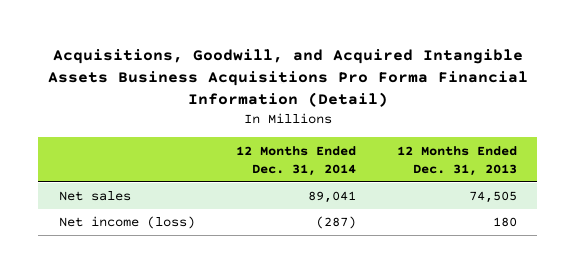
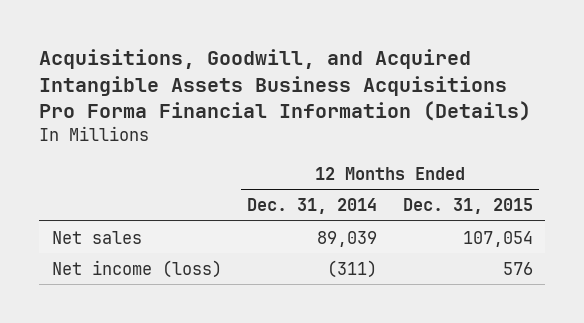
- Acquisitions, Goodwill, and Acquired Intangible Assets Business Acquisitions Pro Forma Financial Information (Detail)
+ Acquisitions, Goodwill, and Acquired Intangible Assets Business Acquisitions Pro Forma Financial Information (Details)
- | 12 Months Ended Dec. 31, 2014 | 12 Months Ended Dec. 31, 2013
+ | 12 Months Ended Dec. 31, 2014 | 12 Months Ended Dec. 31, 2015
- Net sales | 89,041 | 74,505
- Net income (loss) | (287) | 180
+ Net sales | 89,039 | 107,054
+ Net income (loss) | (311) | 576

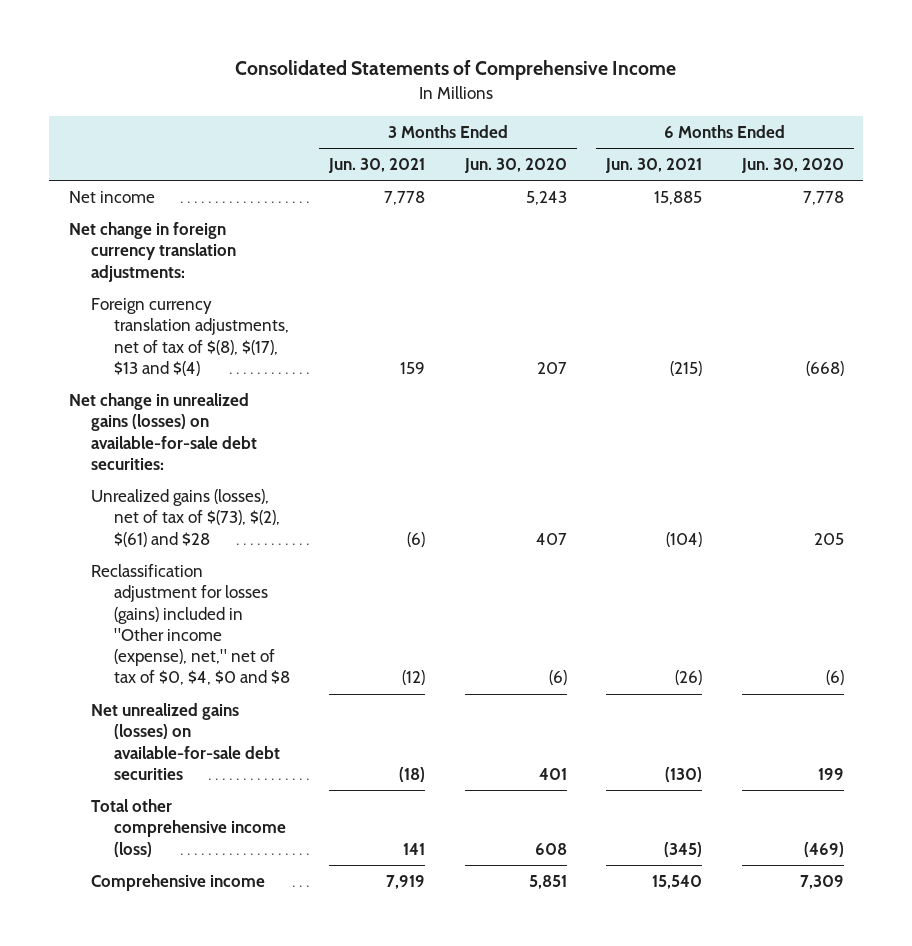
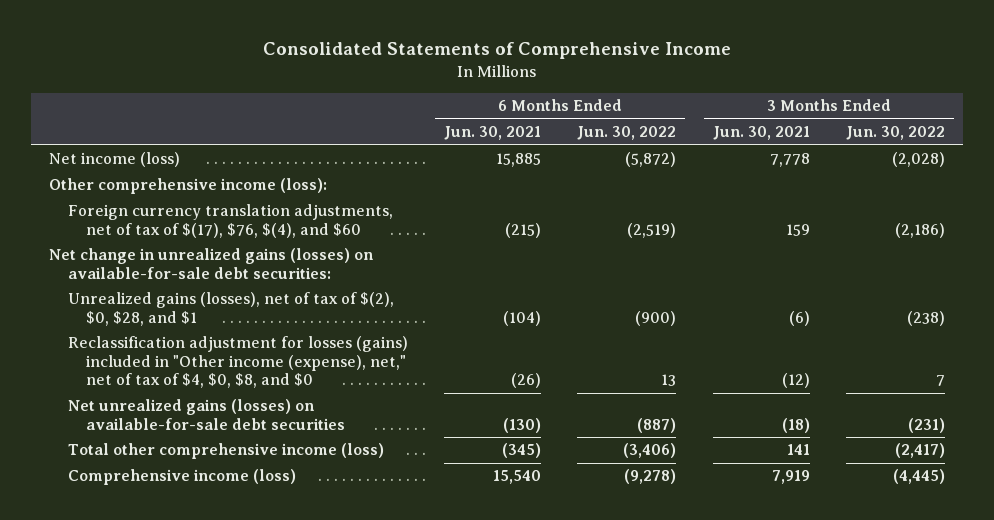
- | 3 Months Ended Jun. 30, 2021 | 3 Months Ended Jun. 30, 2020 | 6 Months Ended Jun. 30, 2021 | 6 Months Ended Jun. 30, 2020
+ | 6 Months Ended Jun. 30, 2021 | 6 Months Ended Jun. 30, 2022 | 3 Months Ended Jun. 30, 2021 | 3 Months Ended Jun. 30, 2022
- Net income | 7,778 | 5,243 | 15,885 | 7,778
- Net change in foreign currency translation adjustments:
- Foreign currency translation adjustments, net of tax of $(8), $(17), $13 and $(4) | 159 | 207 | (215) | (668)
+ Net income (loss) | 15,885 | (5,872) | 7,778 | (2,028)
+ Other comprehensive income (loss):
+ Foreign currency translation adjustments, net of tax of $(17), $76, $(4), and $60 | (215) | (2,519) | 159 | (2,186)
- Unrealized gains (losses), net of tax of $(73), $(2), $(61) and $28 | (6) | 407 | (104) | 205
- Reclassification adjustment for losses (gains) included in "Other income (expense), net," net of tax of $0, $4, $0 and $8 | (12) | (6) | (26) | (6)
+ Unrealized gains (losses), net of tax of $(2), $0, $28, and $1 | (104) | (900) | (6) | (238)
+ Reclassification adjustment for losses (gains) included in "Other income (expense), net," net of tax of $4, $0, $8, and $0 | (26) | 13 | (12) | 7
- Comprehensive income | 7,919 | 5,851 | 15,540 | 7,309
+ Comprehensive income (loss) | 15,540 | (9,278) | 7,919 | (4,445)

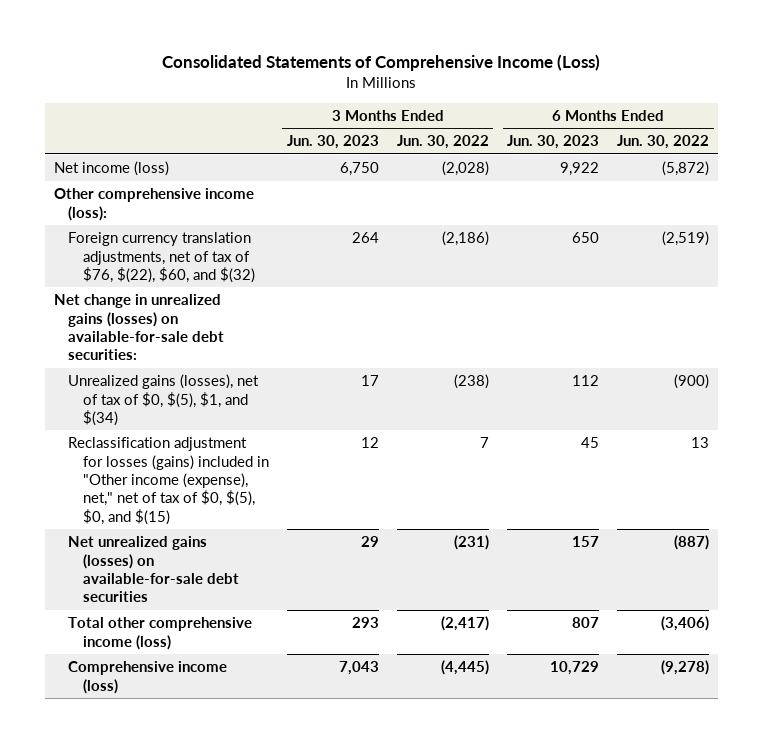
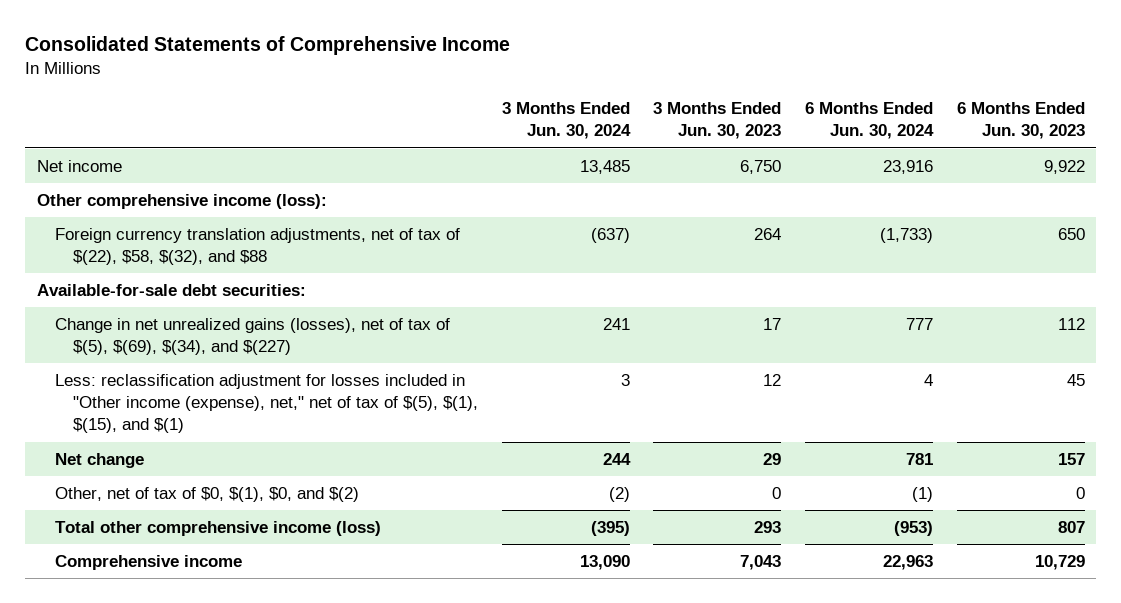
- Consolidated Statements of Comprehensive Income (Loss)
+ Consolidated Statements of Comprehensive Income
- | 3 Months Ended Jun. 30, 2023 | 3 Months Ended Jun. 30, 2022 | 6 Months Ended Jun. 30, 2023 | 6 Months Ended Jun. 30, 2022
+ | 3 Months Ended Jun. 30, 2024 | 3 Months Ended Jun. 30, 2023 | 6 Months Ended Jun. 30, 2024 | 6 Months Ended Jun. 30, 2023
- Net income (loss) | 6,750 | (2,028) | 9,922 | (5,872)
+ Net income | 13,485 | 6,750 | 23,916 | 9,922
- Foreign currency translation adjustments, net of tax of $76, $(22), $60, and $(32) | 264 | (2,186) | 650 | (2,519)
- Net change in unrealized gains (losses) on available-for-sale debt securities:
- Unrealized gains (losses), net of tax of $0, $(5), $1, and $(34) | 17 | (238) | 112 | (900)
- Reclassification adjustment for losses (gains) included in "Other income (expense), net," net of tax of $0, $(5), $0, and $(15) | 12 | 7 | 45 | 13
- Net unrealized gains (losses) on available-for-sale debt securities | 29 | (231) | 157 | (887)
+ Foreign currency translation adjustments, net of tax of $(22), $58, $(32), and $88 | (637) | 264 | (1,733) | 650
+ Available-for-sale debt securities:
+ Change in net unrealized gains (losses), net of tax of $(5), $(69), $(34), and $(227) | 241 | 17 | 777 | 112
+ Less: reclassification adjustment for losses included in "Other income (expense), net," net of tax of $(5), $(1), $(15), and $(1) | 3 | 12 | 4 | 45
+ Net change | 244 | 29 | 781 | 157
+ Other, net of tax of $0, $(1), $0, and $(2) | (2) | 0 | (1) | 0
- Comprehensive income (loss) | 7,043 | (4,445) | 10,729 | (9,278)
+ Comprehensive income | 13,090 | 7,043 | 22,963 | 10,729

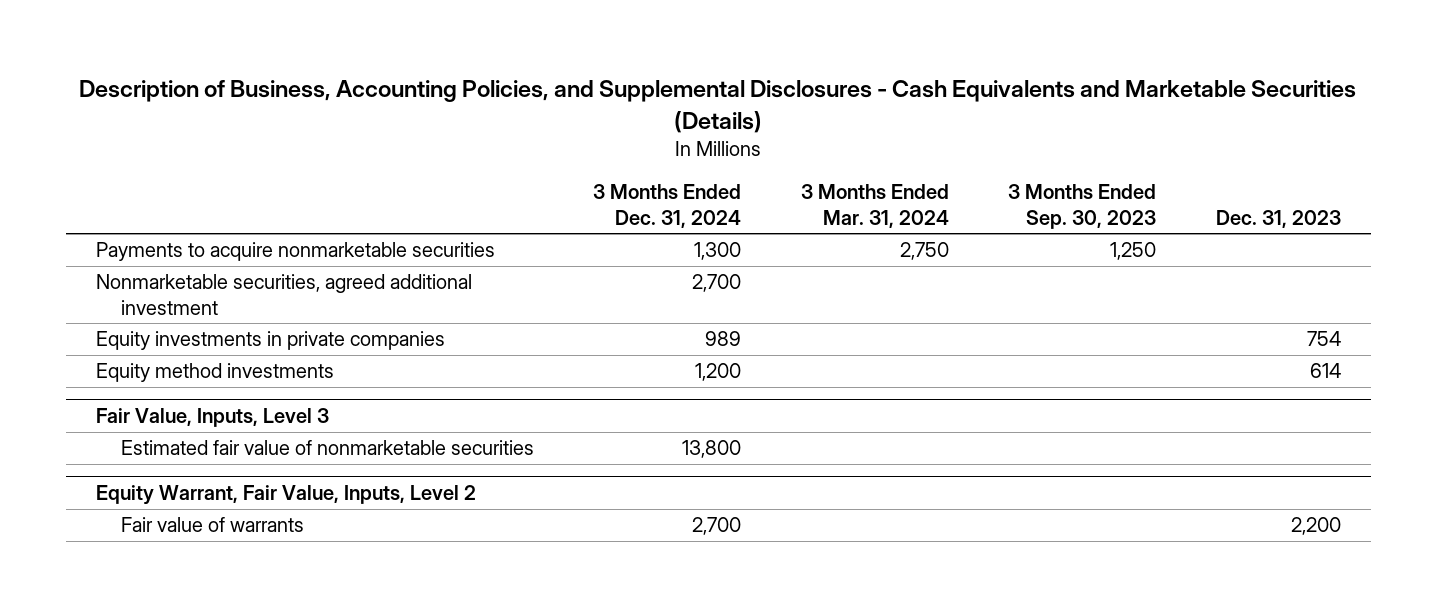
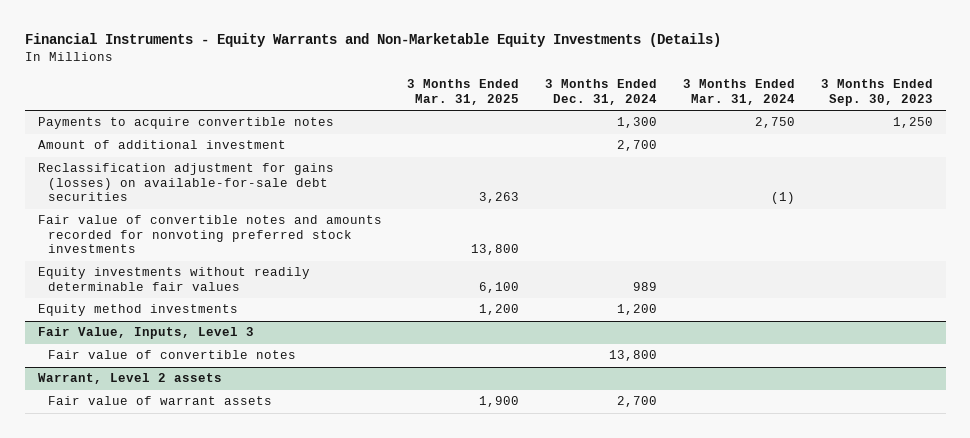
- Description of Business, Accounting Policies, and Supplemental Disclosures - Cash Equivalents and Marketable Securities (Details)
+ Financial Instruments - Equity Warrants and Non-Marketable Equity Investments (Details)
- | 3 Months Ended Dec. 31, 2024 | 3 Months Ended Mar. 31, 2024 | 3 Months Ended Sep. 30, 2023 | Dec. 31, 2023
+ | 3 Months Ended Mar. 31, 2025 | 3 Months Ended Dec. 31, 2024 | 3 Months Ended Mar. 31, 2024 | 3 Months Ended Sep. 30, 2023
- Payments to acquire nonmarketable securities | 1,300 | 2,750 | 1,250 |
- Nonmarketable securities, agreed additional investment | 2,700 | | |
- Equity investments in private companies | 989 | | | 754
+ Payments to acquire convertible notes | | 1,300 | 2,750 | 1,250
+ Amount of additional investment | | 2,700 | |
+ Reclassification adjustment for gains (losses) on available-for-sale debt securities | 3,263 | | (1) |
+ Fair value of convertible notes and amounts recorded for nonvoting preferred stock investments | 13,800 | | |
+ Equity investments without readily determinable fair values | 6,100 | 989 | |
@ Fair Value, Inputs, Level 3
- Estimated fair value of nonmarketable securities | 13,800 | | |
- Equity Warrant, Fair Value, Inputs, Level 2
- Fair value of warrants | 2,700 | | | 2,200
@ Fair Value, Inputs, Level 3
+ Fair value of convertible notes | | 13,800 | |
+ Warrant, Level 2 assets
+ Fair value of warrant assets | 1,900 | 2,700 | |

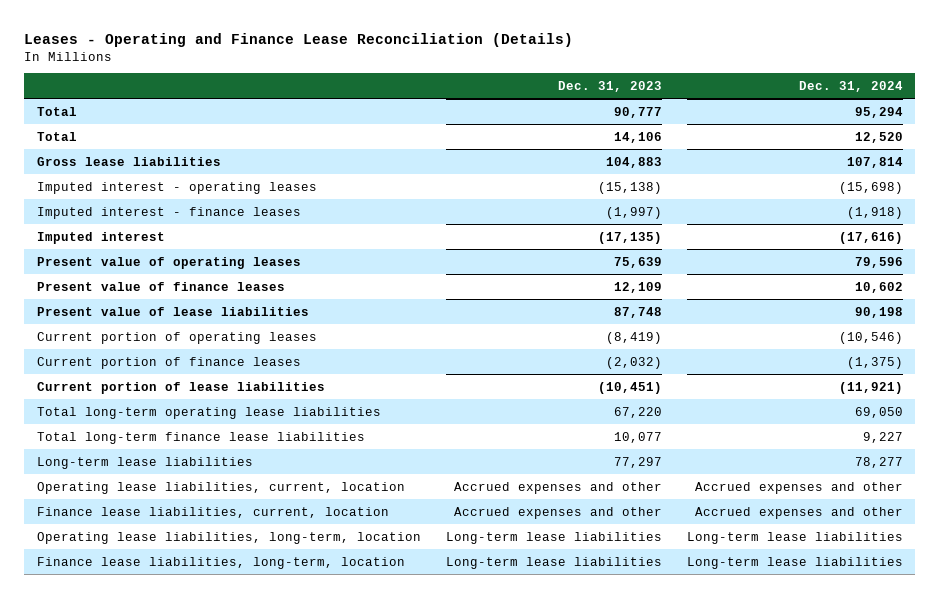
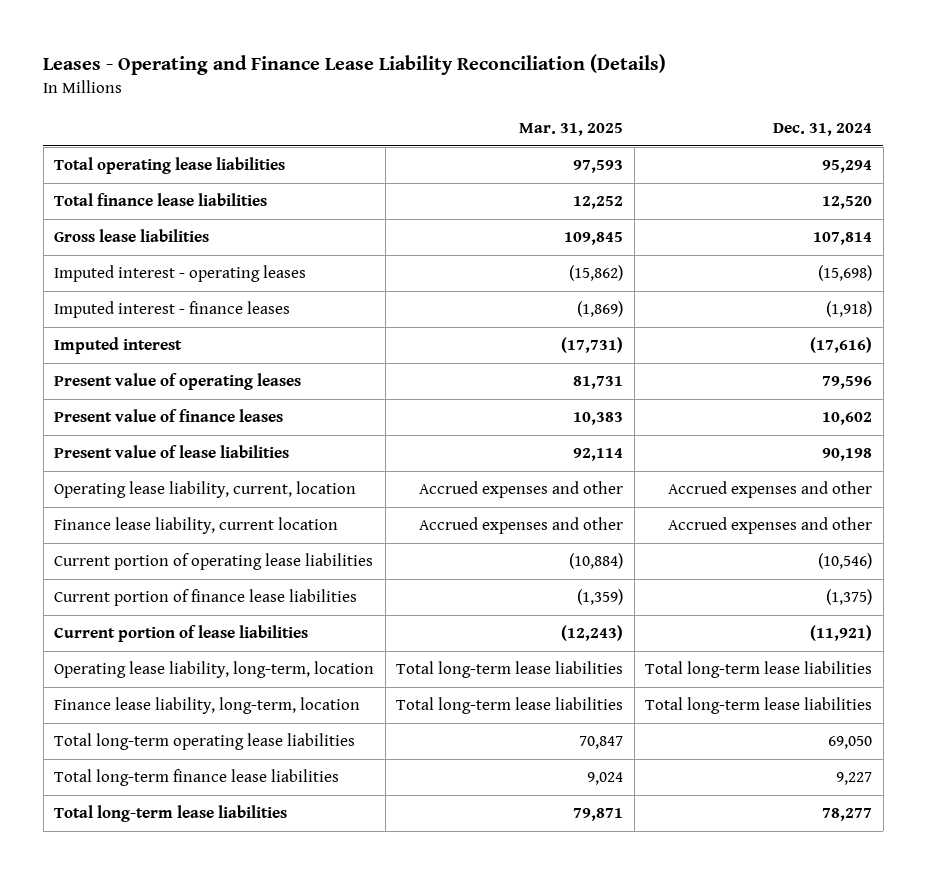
- Leases - Operating and Finance Lease Reconciliation (Details)
+ Leases - Operating and Finance Lease Liability Reconciliation (Details)
- | Dec. 31, 2023 | Dec. 31, 2024
+ | Mar. 31, 2025 | Dec. 31, 2024
- Total | 90,777 | 95,294
- Total | 14,106 | 12,520
+ Total operating lease liabilities | 97,593 | 95,294
+ Total finance lease liabilities | 12,252 | 12,520
- Current portion of operating leases | (8,419) | (10,546)
- Current portion of finance leases | (2,032) | (1,375)
+ Operating lease liability, current, location | Accrued expenses and other | Accrued expenses and other
+ Finance lease liability, current location | Accrued expenses and other | Accrued expenses and other
+ Current portion of operating lease liabilities | (10,884) | (10,546)
+ Current portion of finance lease liabilities | (1,359) | (1,375)
+ Operating lease liability, long-term, location | Total long-term lease liabilities | Total long-term lease liabilities
+ Finance lease liability, long-term, location | Total long-term lease liabilities | Total long-term lease liabilities
- Long-term lease liabilities | 77,297 | 78,277
- Operating lease liabilities, current, location | Accrued expenses and other | Accrued expenses and other
- Finance lease liabilities, current, location | Accrued expenses and other | Accrued expenses and other
- Operating lease liabilities, long-term, location | Long-term lease liabilities | Long-term lease liabilities
- Finance lease liabilities, long-term, location | Long-term lease liabilities | Long-term lease liabilities
+ Total long-term lease liabilities | 79,871 | 78,277

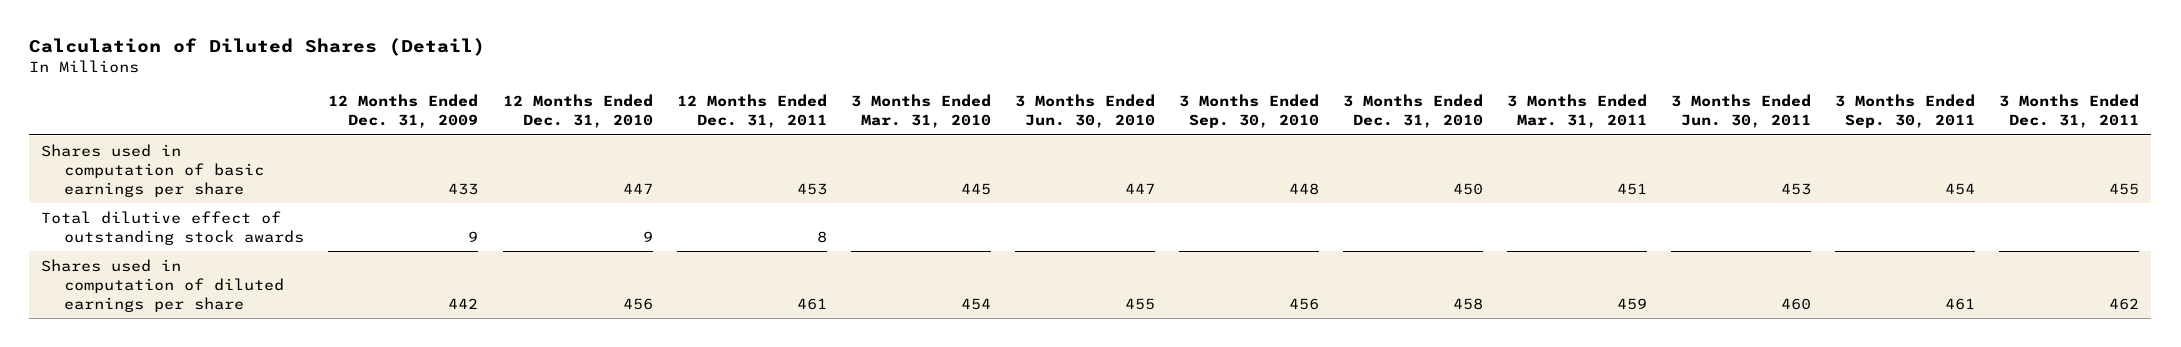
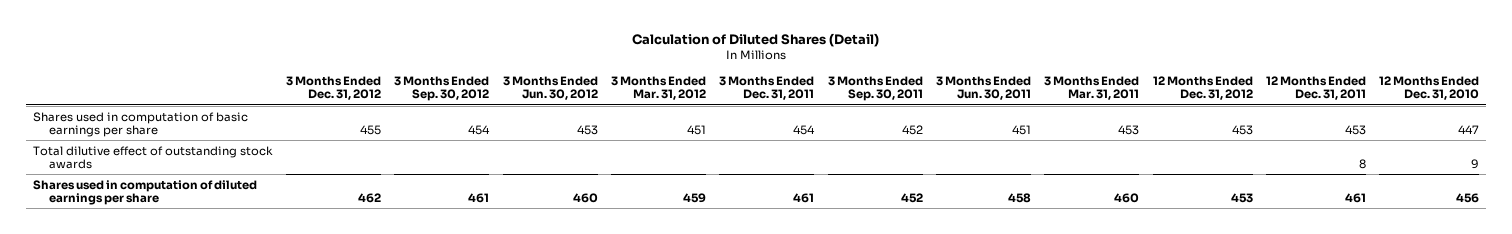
- | 12 Months Ended Dec. 31, 2009 | 12 Months Ended Dec. 31, 2010 | 12 Months Ended Dec. 31, 2011 | 3 Months Ended Mar. 31, 2010 | 3 Months Ended Jun. 30, 2010 | 3 Months Ended Sep. 30, 2010 | 3 Months Ended Dec. 31, 2010 | 3 Months Ended Mar. 31, 2011 | 3 Months Ended Jun. 30, 2011 | 3 Months Ended Sep. 30, 2011 | 3 Months Ended Dec. 31, 2011
+ | 3 Months Ended Dec. 31, 2012 | 3 Months Ended Sep. 30, 2012 | 3 Months Ended Jun. 30, 2012 | 3 Months Ended Mar. 31, 2012 | 3 Months Ended Dec. 31, 2011 | 3 Months Ended Sep. 30, 2011 | 3 Months Ended Jun. 30, 2011 | 3 Months Ended Mar. 31, 2011 | 12 Months Ended Dec. 31, 2012 | 12 Months Ended Dec. 31, 2011 | 12 Months Ended Dec. 31, 2010
- Shares used in computation of basic earnings per share | 433 | 447 | 453 | 445 | 447 | 448 | 450 | 451 | 453 | 454 | 455
+ Shares used in computation of basic earnings per share | 455 | 454 | 453 | 451 | 454 | 452 | 451 | 453 | 453 | 453 | 447
- Shares used in computation of diluted earnings per share | 442 | 456 | 461 | 454 | 455 | 456 | 458 | 459 | 460 | 461 | 462
+ Shares used in computation of diluted earnings per share | 462 | 461 | 460 | 459 | 461 | 452 | 458 | 460 | 453 | 461 | 456

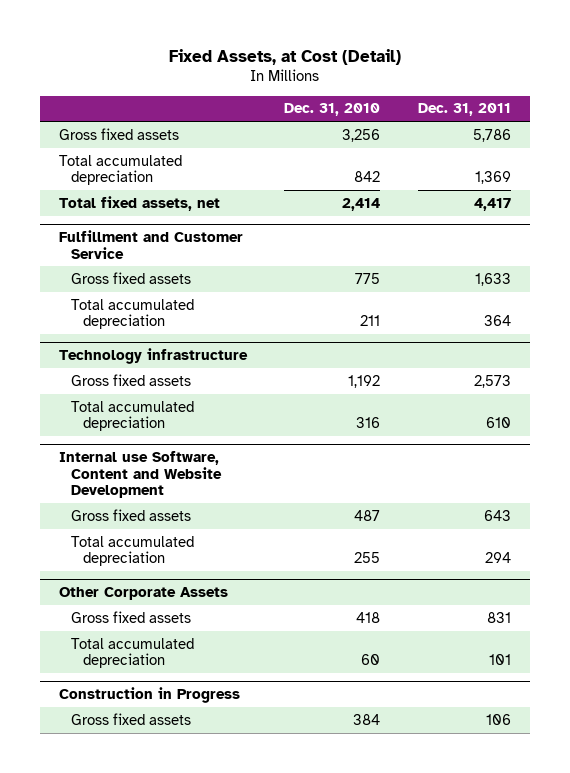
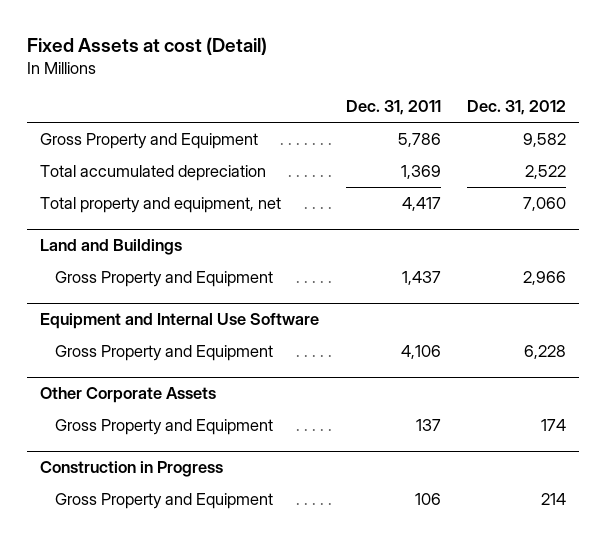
- Fixed Assets, at Cost (Detail)
+ Fixed Assets at cost (Detail)
- | Dec. 31, 2010 | Dec. 31, 2011
+ | Dec. 31, 2011 | Dec. 31, 2012
- Gross fixed assets | 3,256 | 5,786
+ Gross Property and Equipment | 5,786 | 9,582
- Total fixed assets, net | 2,414 | 4,417
- Fulfillment and Customer Service
- Gross fixed assets | 775 | 1,633
- Total accumulated depreciation | 211 | 364
- Technology infrastructure
- Gross fixed assets | 1,192 | 2,573
- Total accumulated depreciation | 316 | 610
- Internal use Software, Content and Website Development
- Gross fixed assets | 487 | 643
- Total accumulated depreciation | 255 | 294
+ Total property and equipment, net | 4,417 | 7,060
+ Land and Buildings
+ Gross Property and Equipment | 1,437 | 2,966
+ Equipment and Internal Use Software
+ Gross Property and Equipment | 4,106 | 6,228
@ Other Corporate Assets
- Gross fixed assets | 418 | 831
- Total accumulated depreciation | 60 | 101
+ Gross Property and Equipment | 137 | 174
@ Construction in Progress
- Gross fixed assets | 384 | 106
+ Gross Property and Equipment | 106 | 214

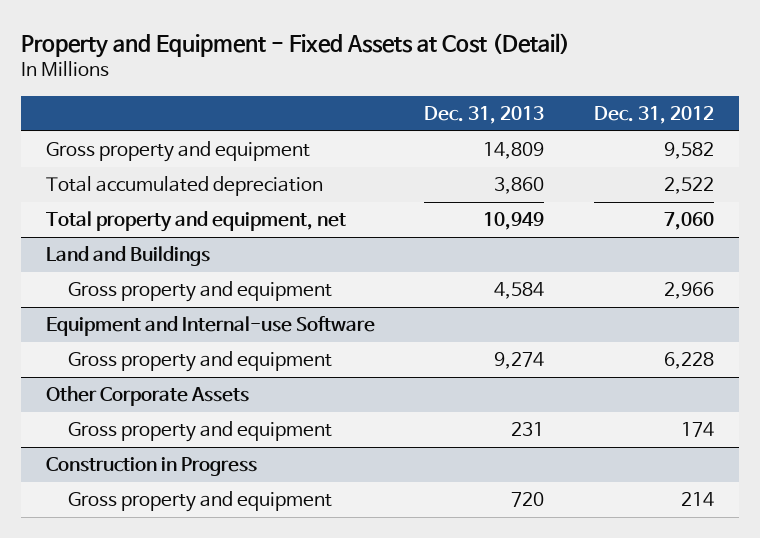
- Fixed Assets at cost (Detail)
+ Property and Equipment - Fixed Assets at Cost (Detail)
- | Dec. 31, 2011 | Dec. 31, 2012
+ | Dec. 31, 2013 | Dec. 31, 2012
- Gross Property and Equipment | 5,786 | 9,582
+ Gross property and equipment | 14,809 | 9,582
@ Land and Buildings
- Gross Property and Equipment | 1,437 | 2,966
- Equipment and Internal Use Software
- Gross Property and Equipment | 4,106 | 6,228
@ Land and Buildings
+ Gross property and equipment | 4,584 | 2,966
+ Equipment and Internal-use Software
+ Gross property and equipment | 9,274 | 6,228
@ Other Corporate Assets
- Gross Property and Equipment | 137 | 174
+ Gross property and equipment | 231 | 174
@ Construction in Progress
- Gross Property and Equipment | 106 | 214
+ Gross property and equipment | 720 | 214

